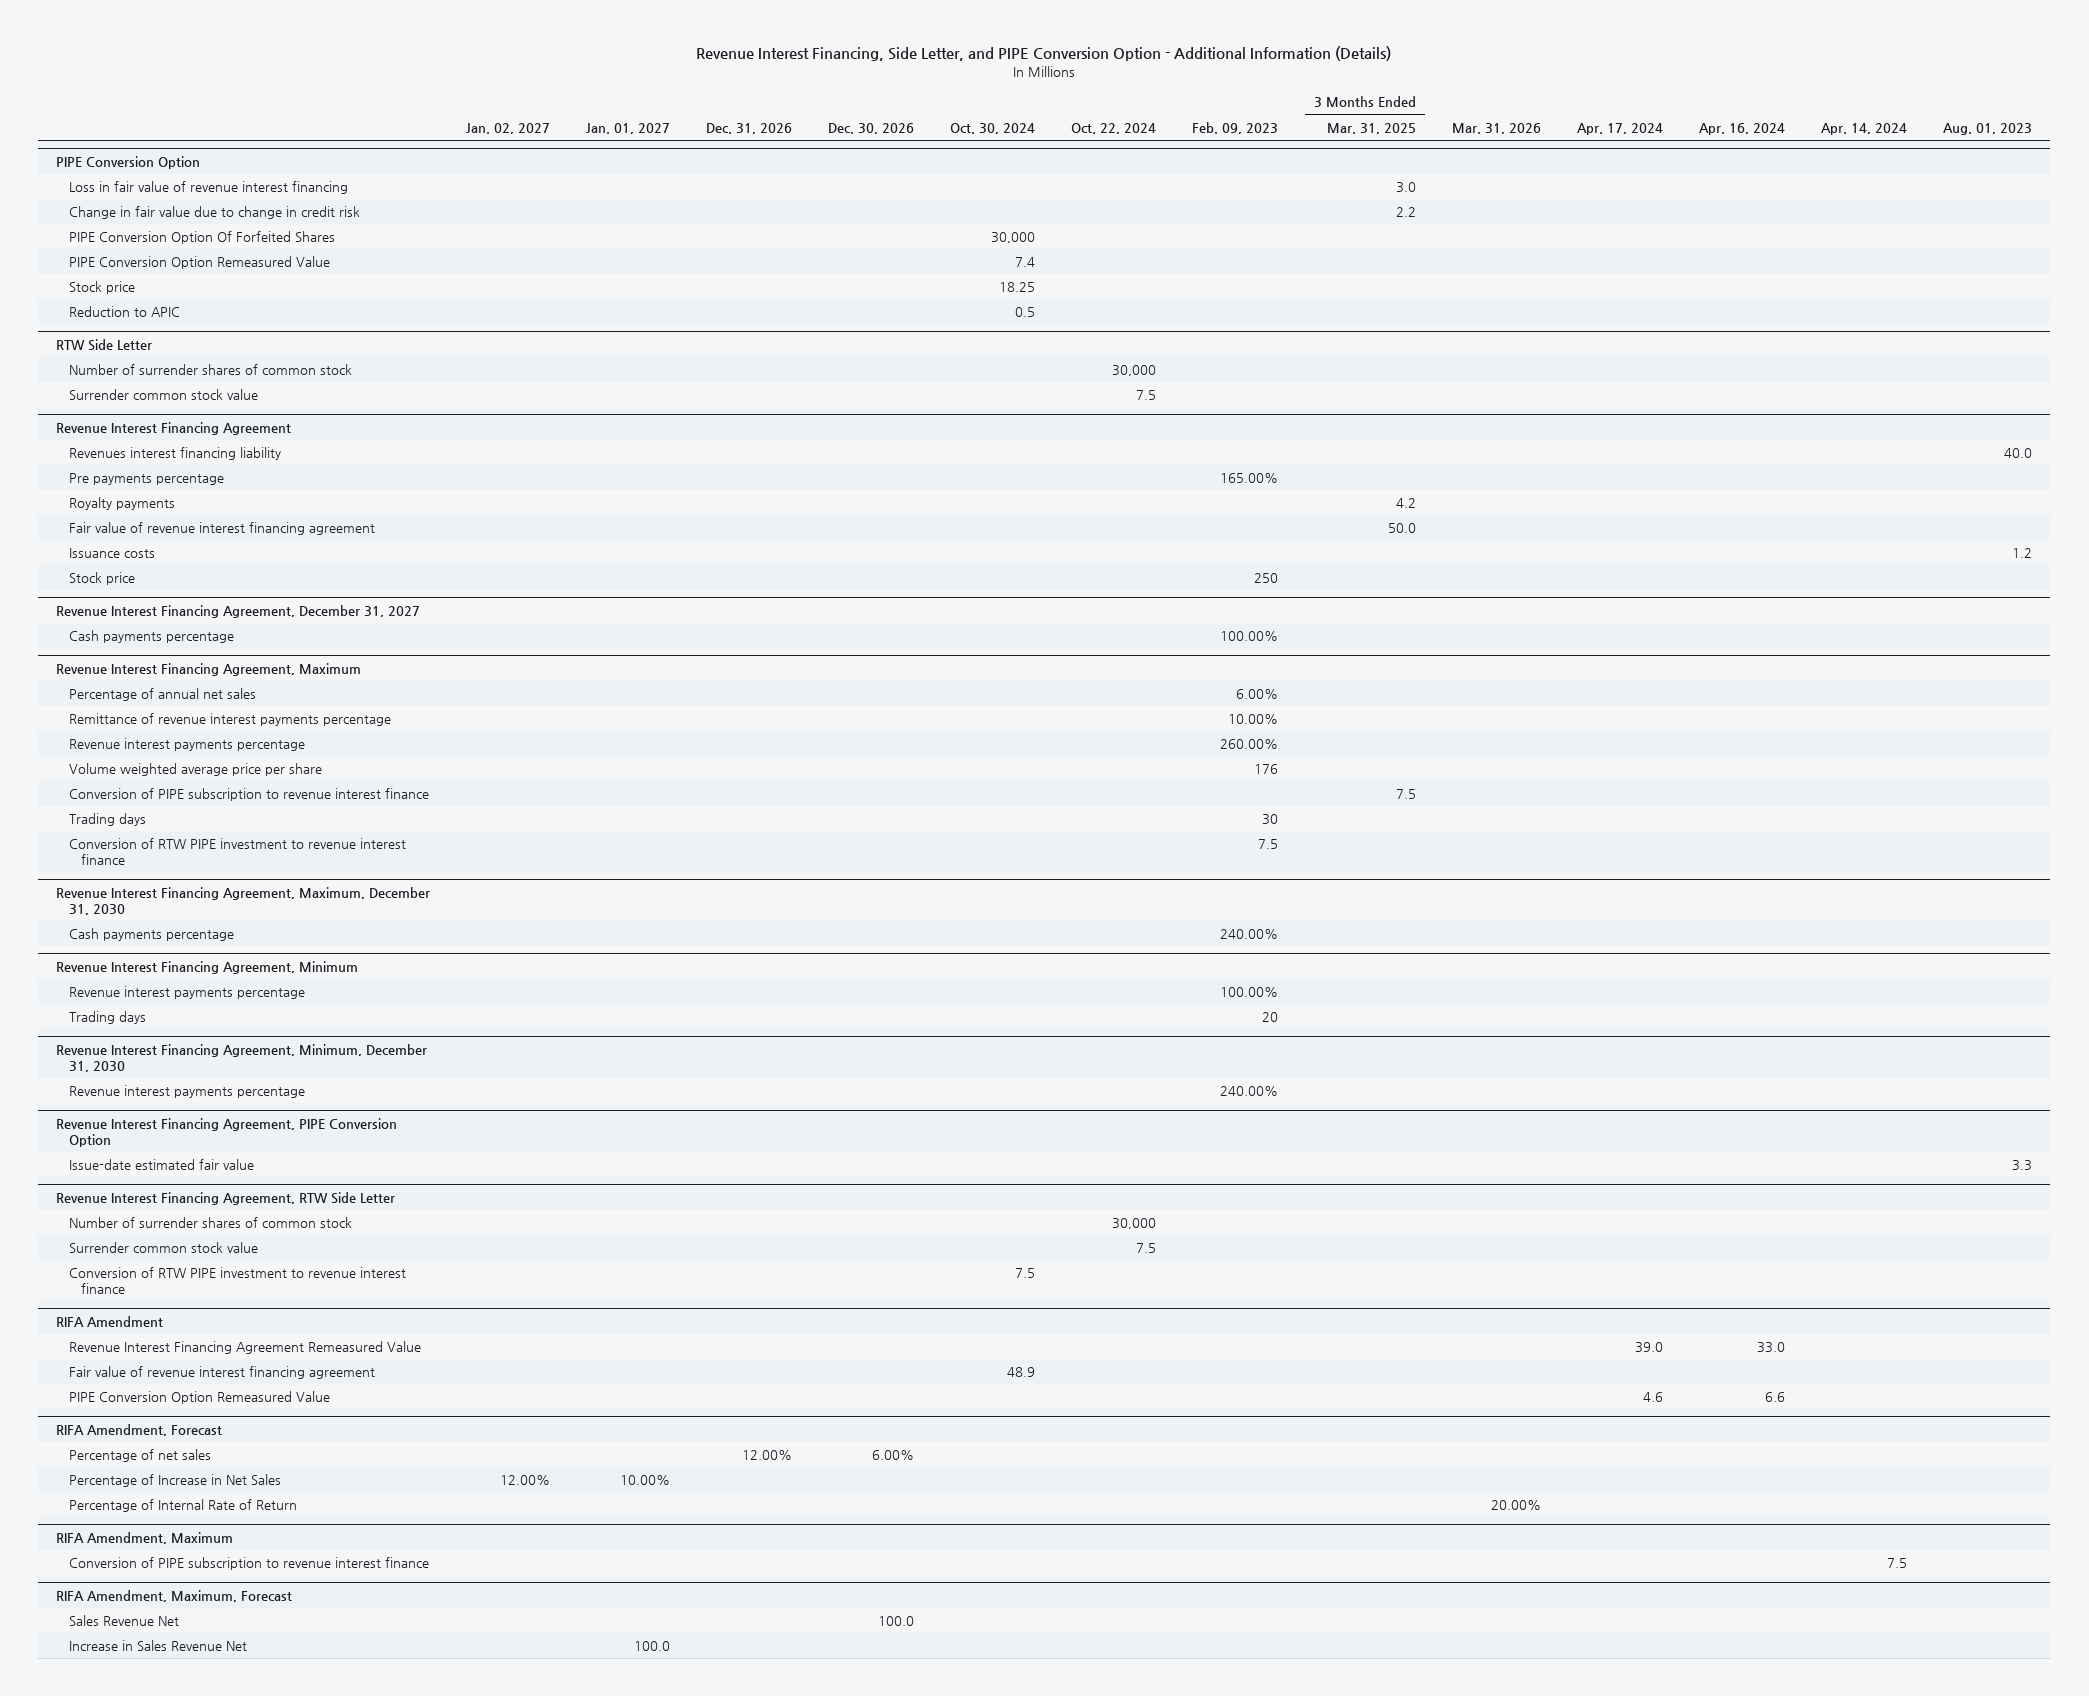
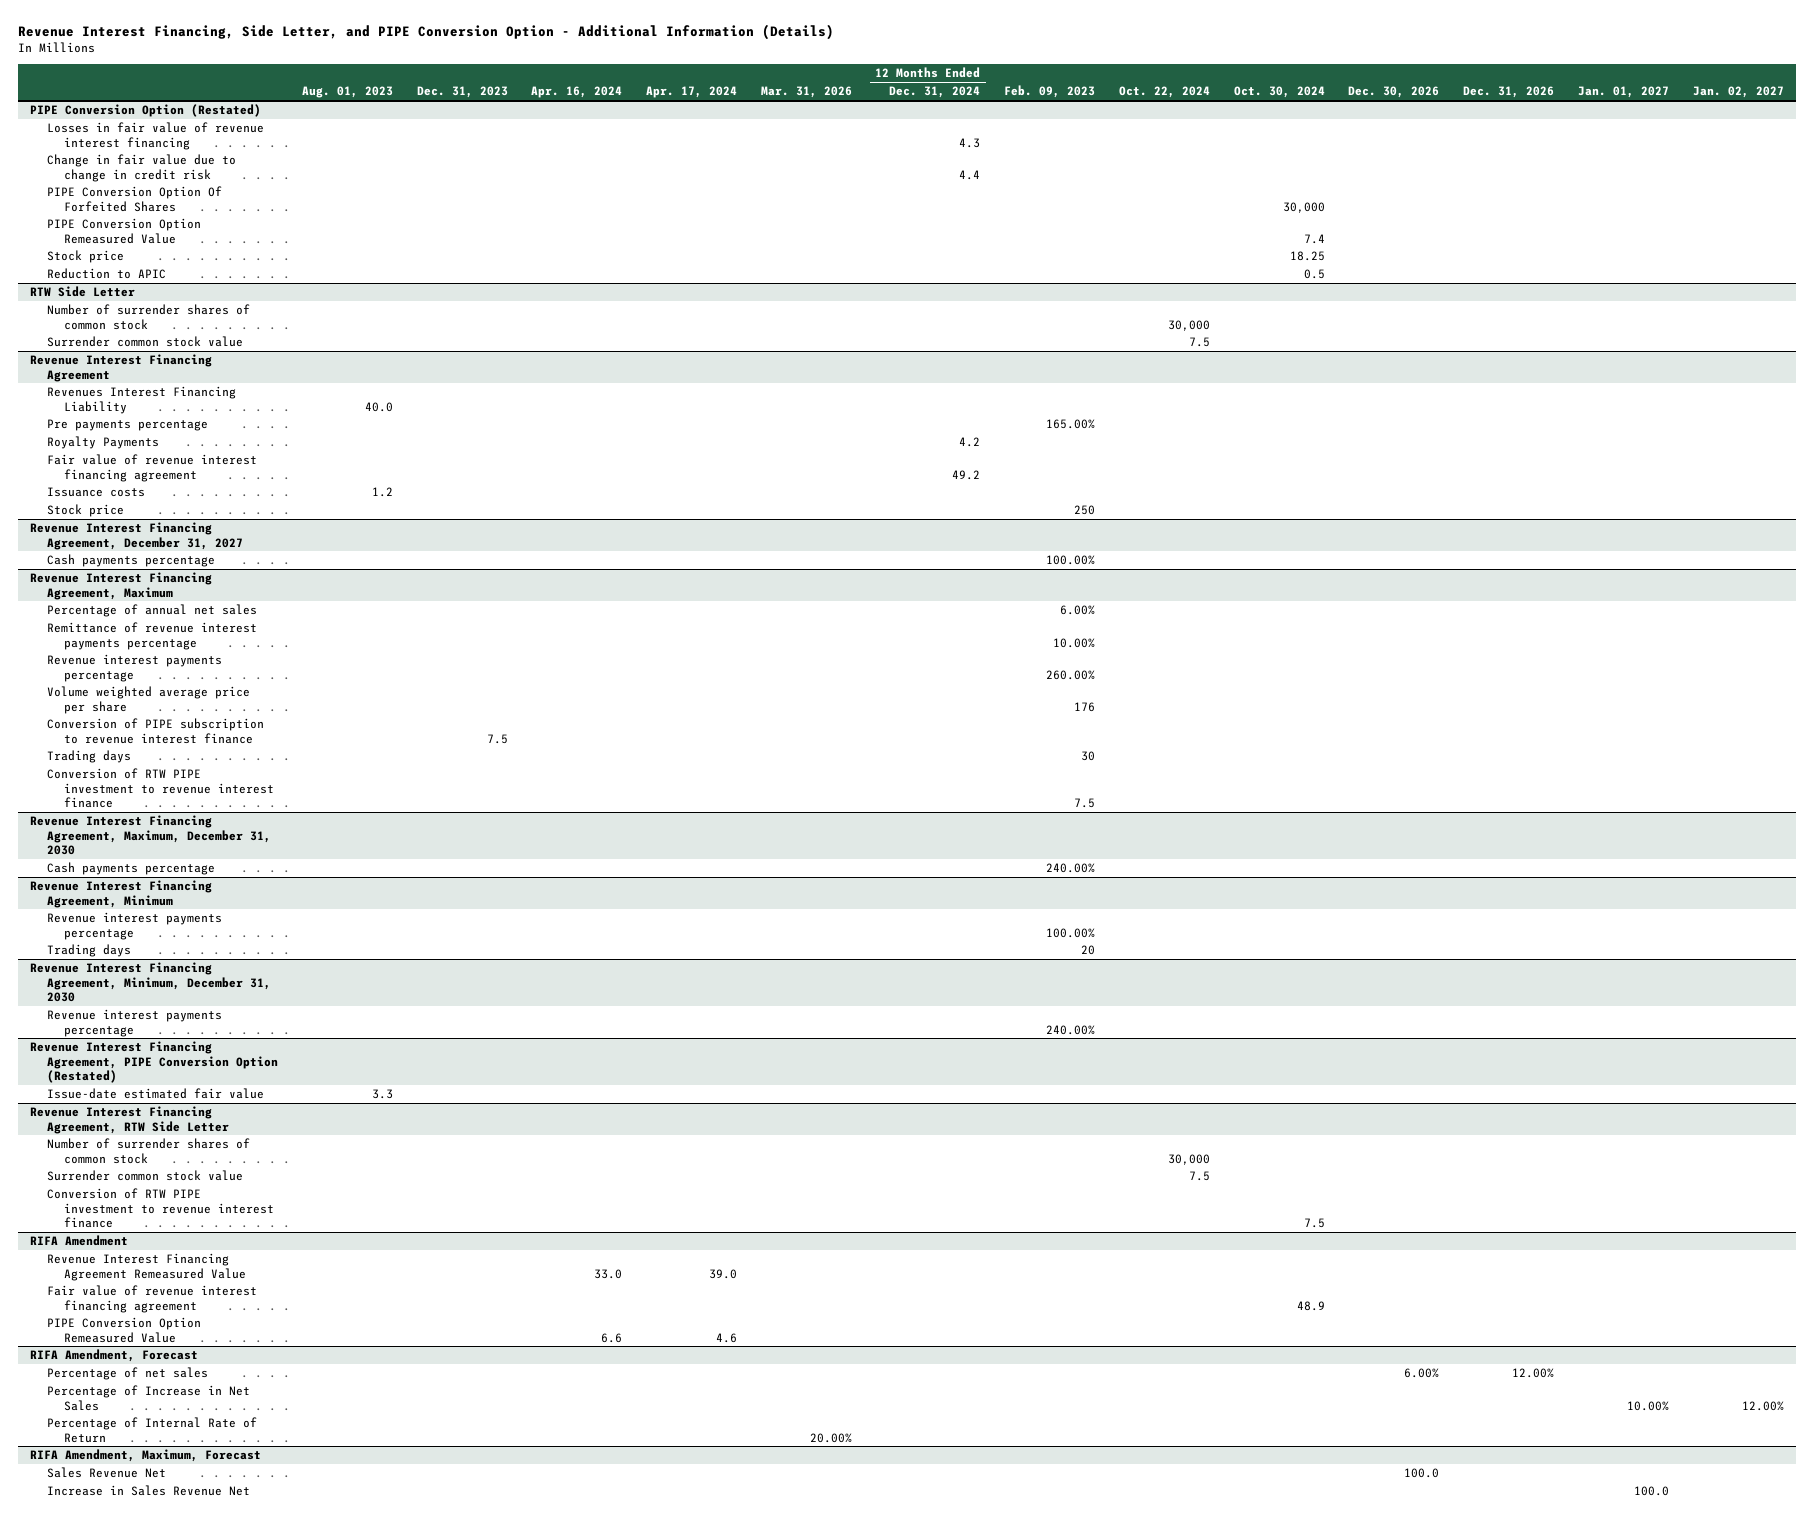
- | Jan. 02, 2027 | Jan. 01, 2027 | Dec. 31, 2026 | Dec. 30, 2026 | Oct. 30, 2024 | Oct. 22, 2024 | Feb. 09, 2023 | 3 Months Ended Mar. 31, 2025 | Mar. 31, 2026 | Apr. 17, 2024 | Apr. 16, 2024 | Apr. 14, 2024 | Aug. 01, 2023
+ | Aug. 01, 2023 | Dec. 31, 2023 | Apr. 16, 2024 | Apr. 17, 2024 | Mar. 31, 2026 | 12 Months Ended Dec. 31, 2024 | Feb. 09, 2023 | Oct. 22, 2024 | Oct. 30, 2024 | Dec. 30, 2026 | Dec. 31, 2026 | Jan. 01, 2027 | Jan. 02, 2027
- PIPE Conversion Option
- Loss in fair value of revenue interest financing | | | | | | | | 3.0 | | | | |
+ PIPE Conversion Option (Restated)
+ Losses in fair value of revenue interest financing | | | | | | 4.3 | | | | | | |
@ Revenue Interest Financing Agreement
- Revenues interest financing liability | | | | | | | | | | | | | 40.0
+ Revenues Interest Financing Liability | 40.0 | | | | | | | | | | | |
- Royalty payments | | | | | | | | 4.2 | | | | |
+ Royalty Payments | | | | | | 4.2 | | | | | | |
- Revenue Interest Financing Agreement, PIPE Conversion Option
+ Revenue Interest Financing Agreement, PIPE Conversion Option (Restated)
- RIFA Amendment, Maximum
- Conversion of PIPE subscription to revenue interest finance | | | | | | | | | | | | 7.5 |

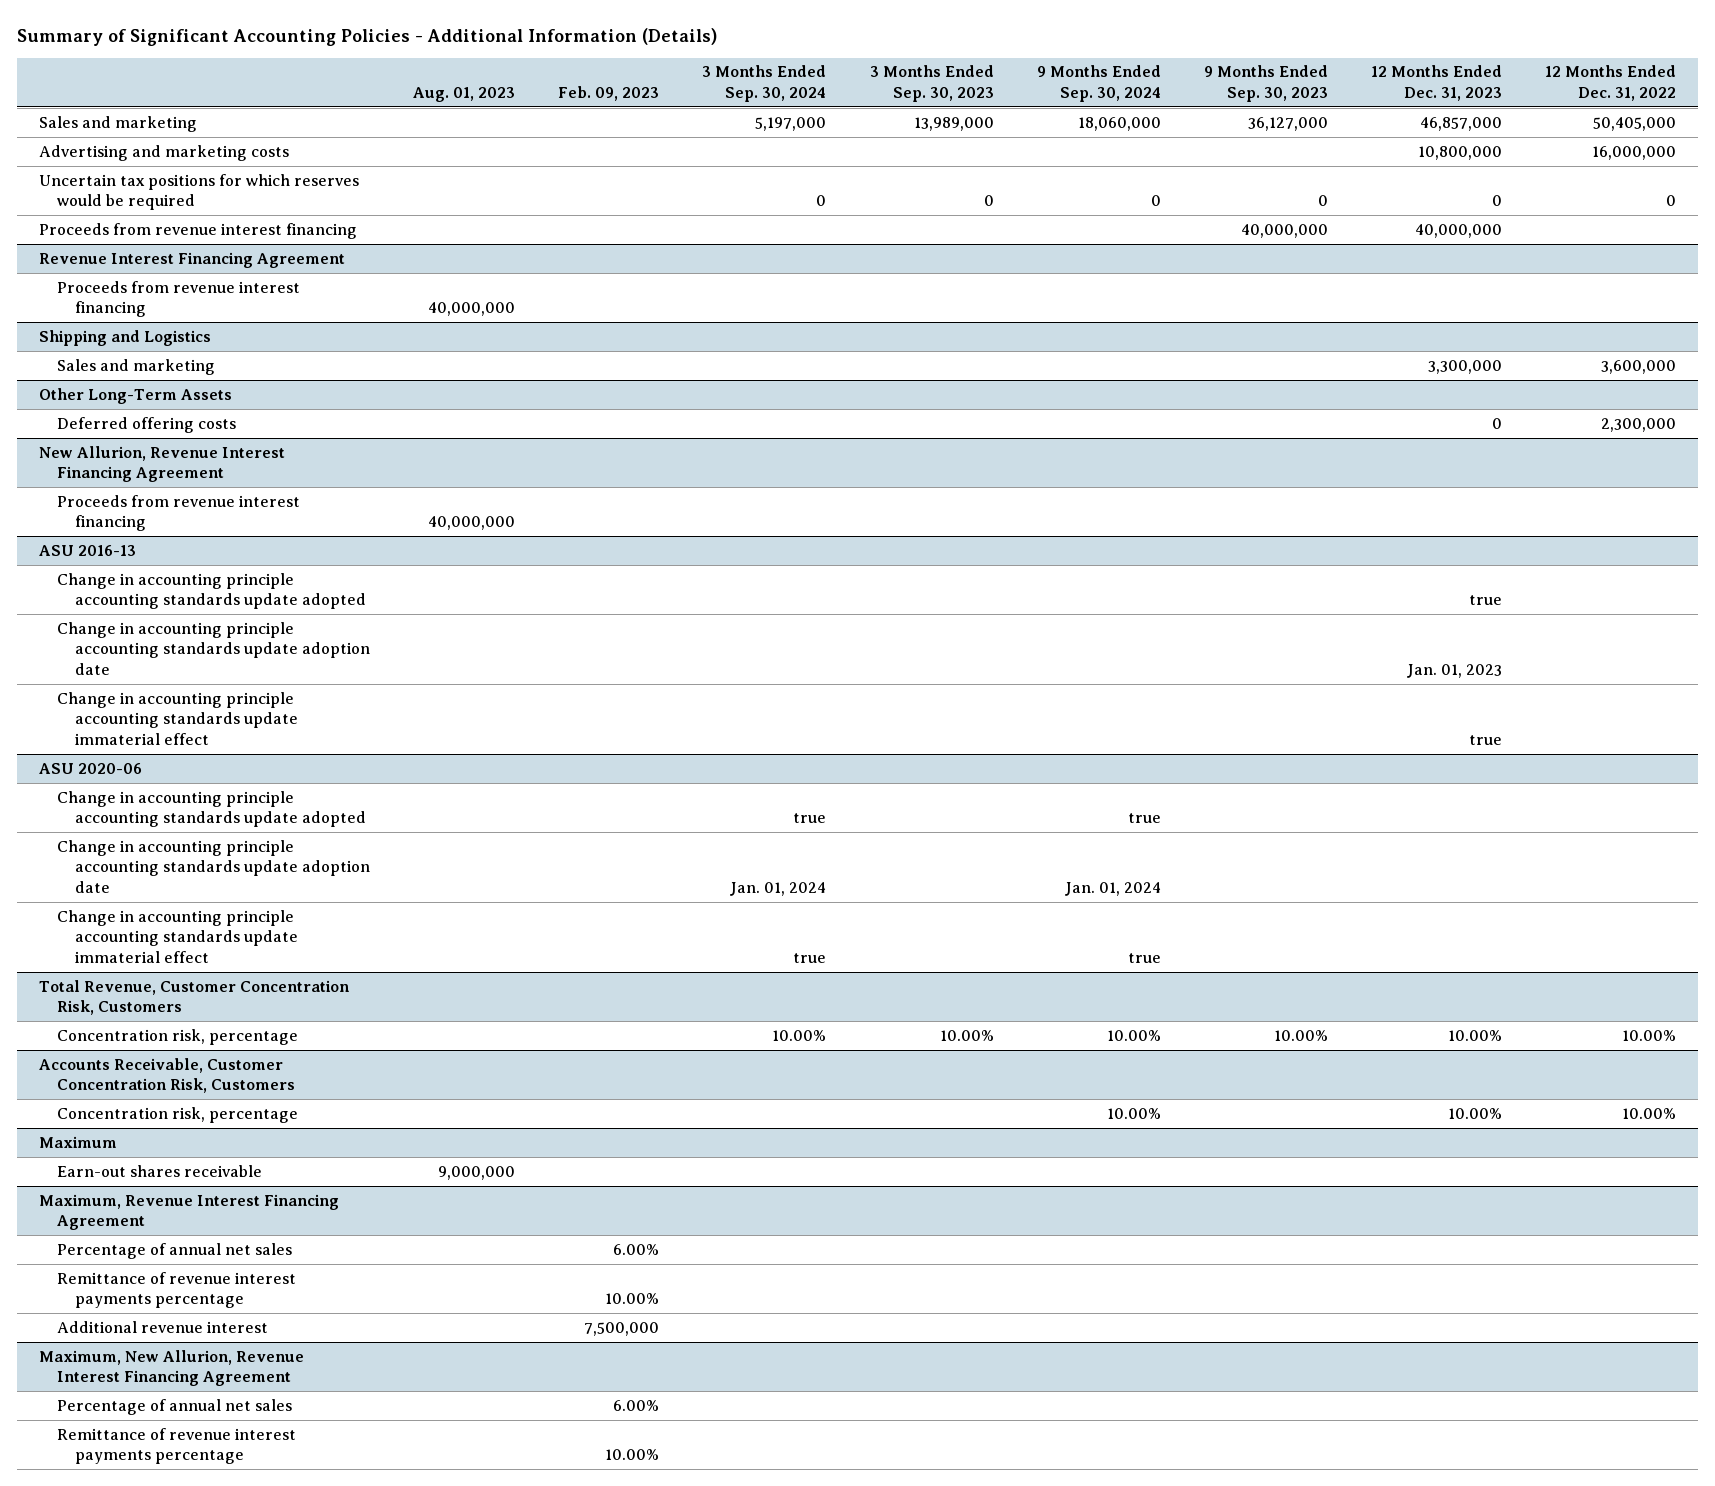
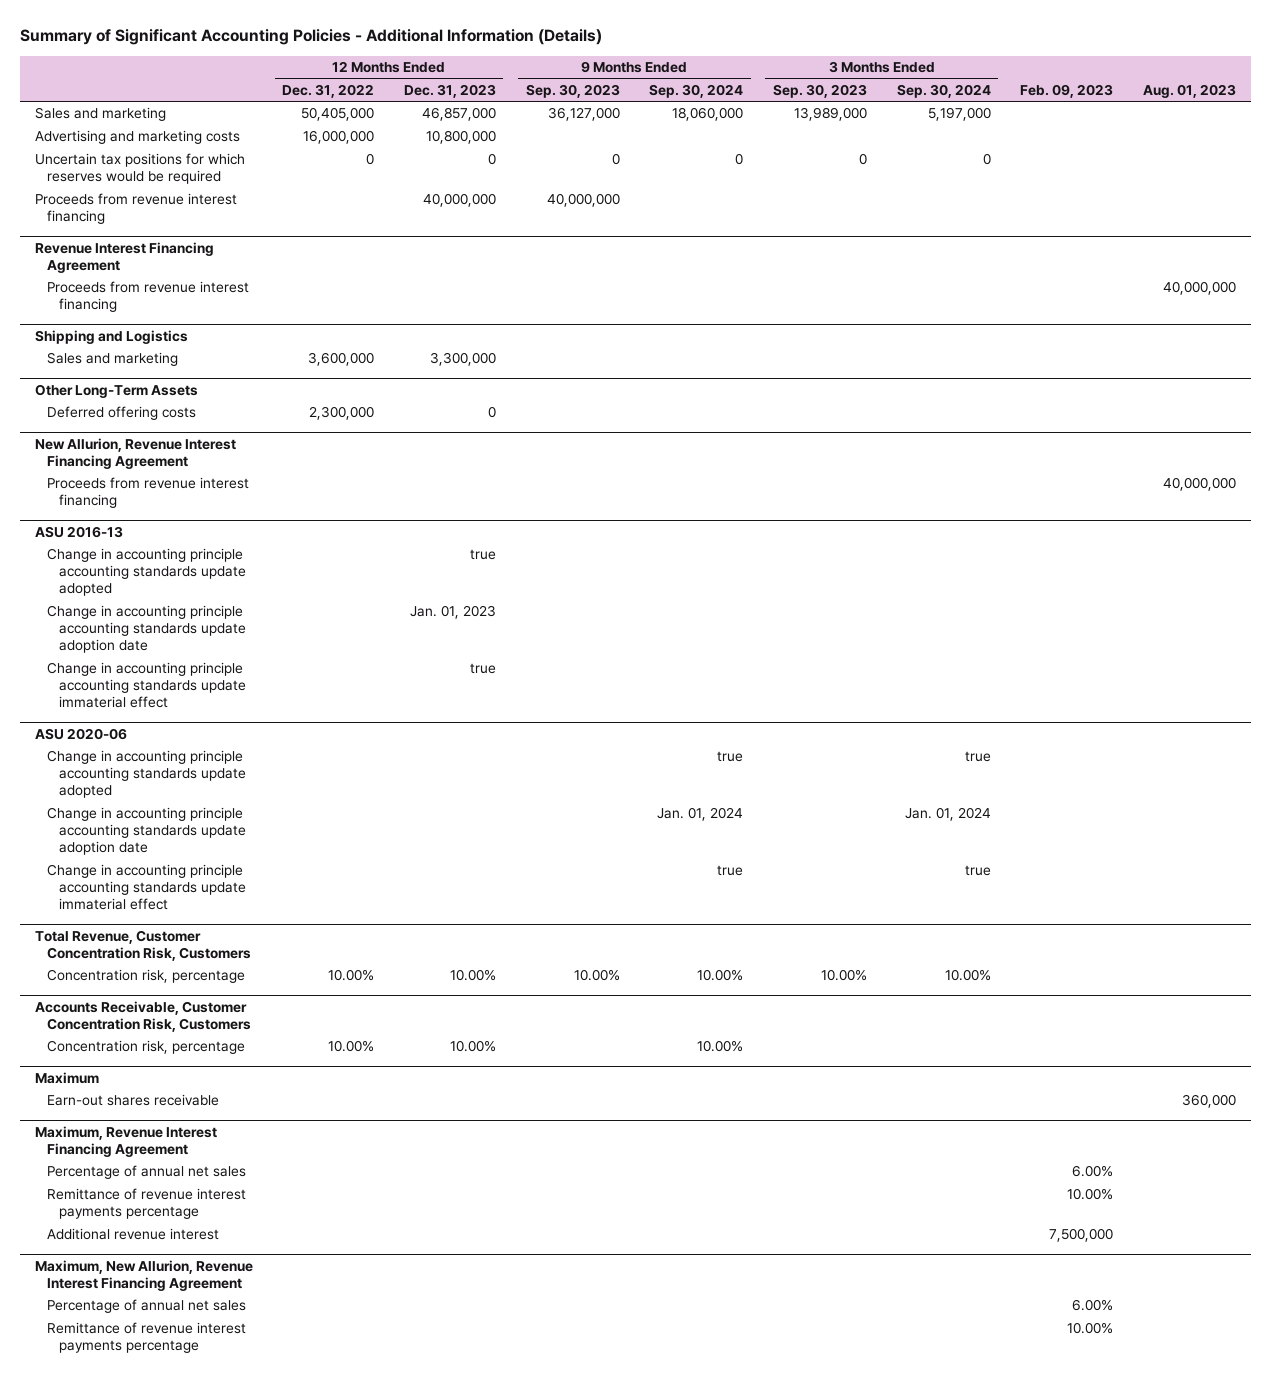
- | Aug. 01, 2023 | Feb. 09, 2023 | 3 Months Ended Sep. 30, 2024 | 3 Months Ended Sep. 30, 2023 | 9 Months Ended Sep. 30, 2024 | 9 Months Ended Sep. 30, 2023 | 12 Months Ended Dec. 31, 2023 | 12 Months Ended Dec. 31, 2022
+ | 12 Months Ended Dec. 31, 2022 | 12 Months Ended Dec. 31, 2023 | 9 Months Ended Sep. 30, 2023 | 9 Months Ended Sep. 30, 2024 | 3 Months Ended Sep. 30, 2023 | 3 Months Ended Sep. 30, 2024 | Feb. 09, 2023 | Aug. 01, 2023
@ Maximum
- Earn-out shares receivable | 9,000,000 | | | | | | |
+ Earn-out shares receivable | | | | | | | | 360,000

